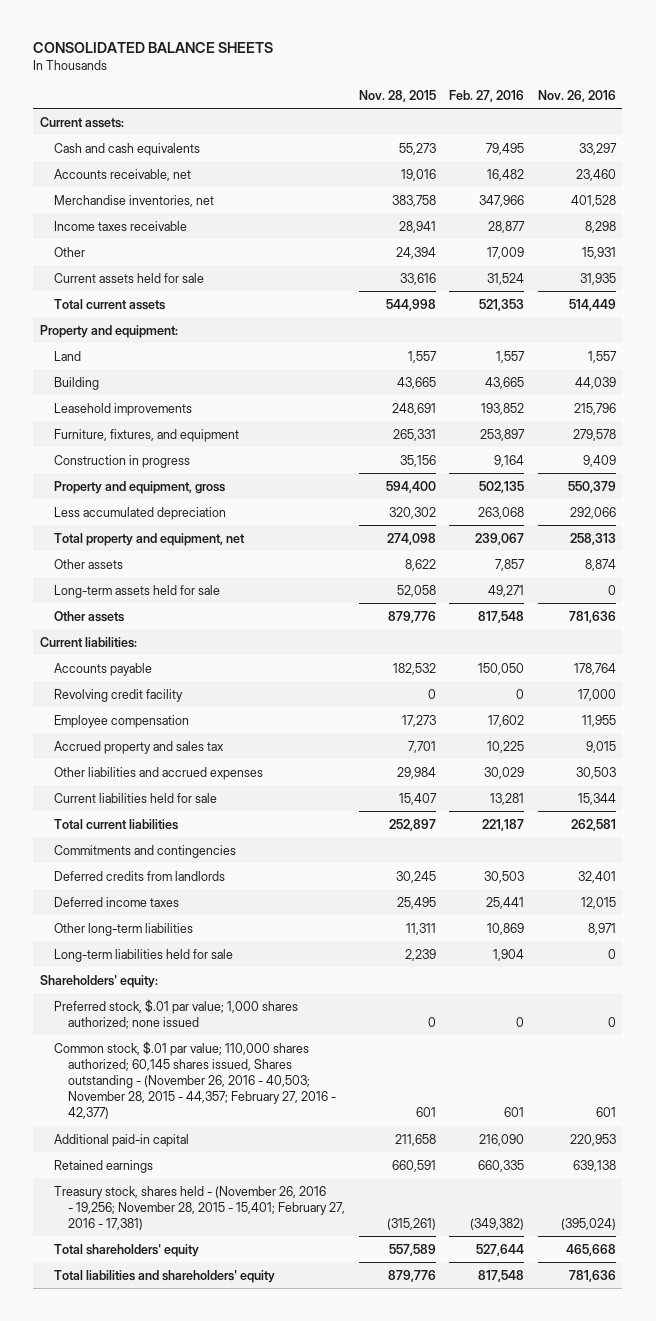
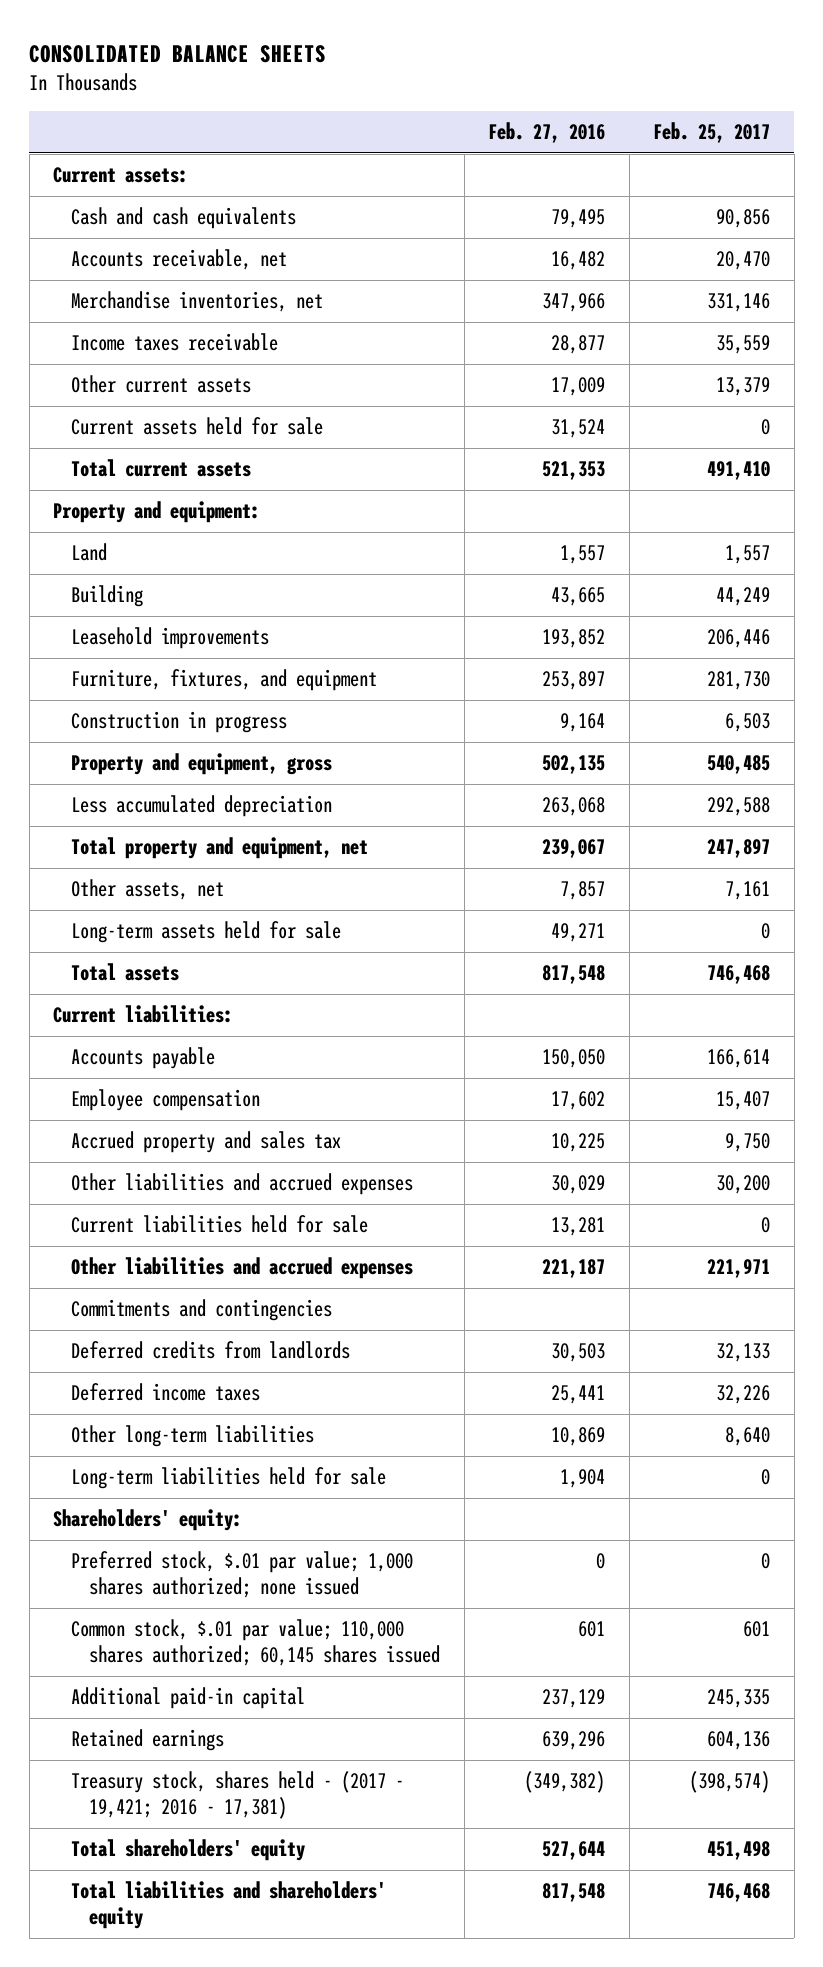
- | Nov. 28, 2015 | Feb. 27, 2016 | Nov. 26, 2016
+ | Feb. 27, 2016 | Feb. 25, 2017
- Other | 24,394 | 17,009 | 15,931
+ Other current assets | 17,009 | 13,379
- Other assets | 8,622 | 7,857 | 8,874
+ Other assets, net | 7,857 | 7,161
- Other assets | 879,776 | 817,548 | 781,636
+ Total assets | 817,548 | 746,468
- Revolving credit facility | 0 | 0 | 17,000
- Total current liabilities | 252,897 | 221,187 | 262,581
+ Other liabilities and accrued expenses | 221,187 | 221,971
- Common stock, $.01 par value; 110,000 shares authorized; 60,145 shares issued, Shares outstanding - (November 26, 2016 - 40,503; November 28, 2015 - 44,357; February 27, 2016 - 42,377) | 601 | 601 | 601
- Additional paid-in capital | 211,658 | 216,090 | 220,953
- Retained earnings | 660,591 | 660,335 | 639,138
- Treasury stock, shares held - (November 26, 2016 - 19,256; November 28, 2015 - 15,401; February 27, 2016 - 17,381) | (315,261) | (349,382) | (395,024)
+ Common stock, $.01 par value; 110,000 shares authorized; 60,145 shares issued | 601 | 601
+ Additional paid-in capital | 237,129 | 245,335
+ Retained earnings | 639,296 | 604,136
+ Treasury stock, shares held - (2017 - 19,421; 2016 - 17,381) | (349,382) | (398,574)

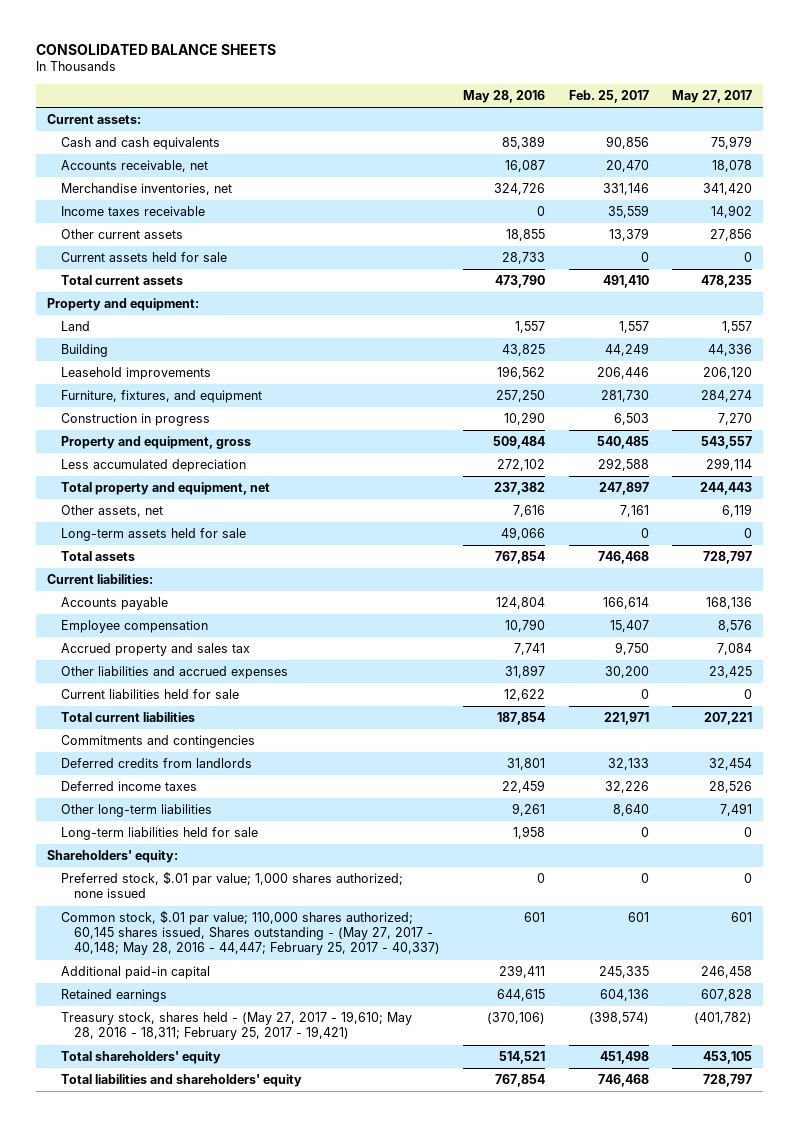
- | Feb. 27, 2016 | Feb. 25, 2017
+ | May 28, 2016 | Feb. 25, 2017 | May 27, 2017
- Other liabilities and accrued expenses | 221,187 | 221,971
+ Total current liabilities | 187,854 | 221,971 | 207,221
- Common stock, $.01 par value; 110,000 shares authorized; 60,145 shares issued | 601 | 601
+ Common stock, $.01 par value; 110,000 shares authorized; 60,145 shares issued, Shares outstanding - (May 27, 2017 - 40,148; May 28, 2016 - 44,447; February 25, 2017 - 40,337) | 601 | 601 | 601
- Treasury stock, shares held - (2017 - 19,421; 2016 - 17,381) | (349,382) | (398,574)
+ Treasury stock, shares held - (May 27, 2017 - 19,610; May 28, 2016 - 18,311; February 25, 2017 - 19,421) | (370,106) | (398,574) | (401,782)

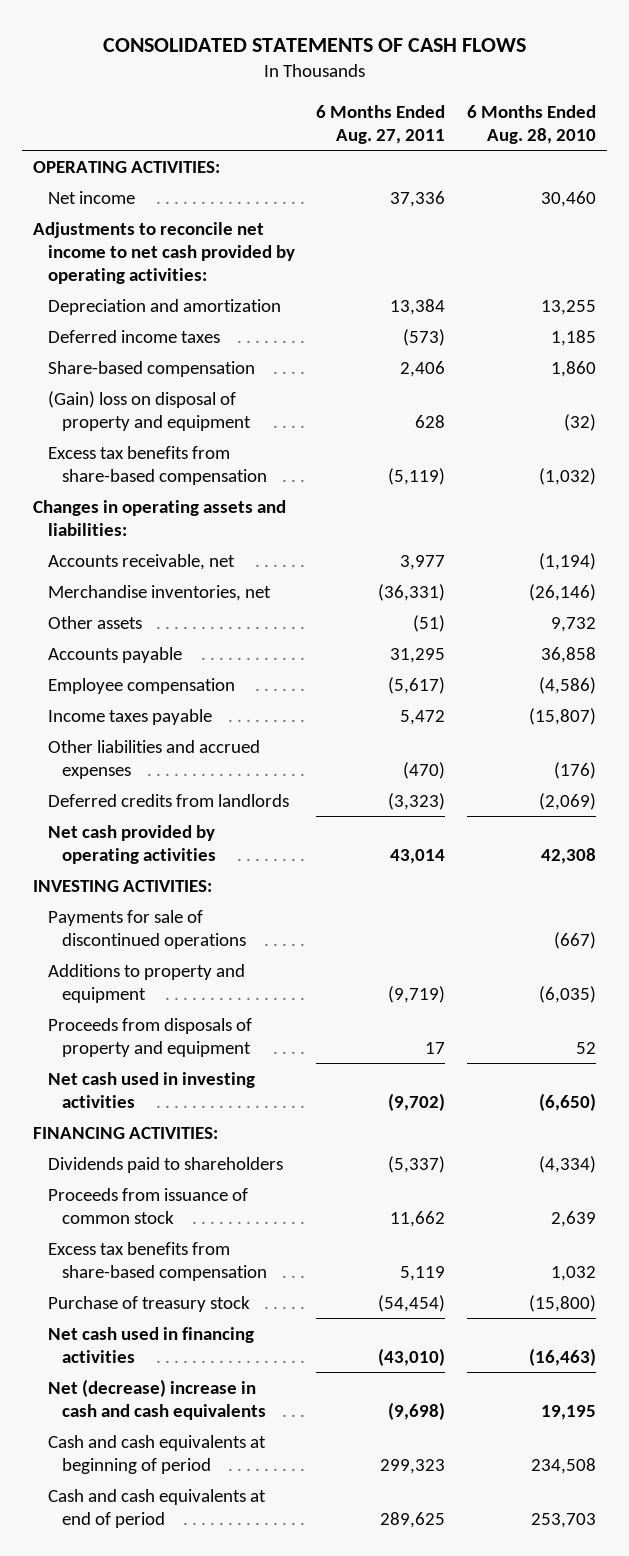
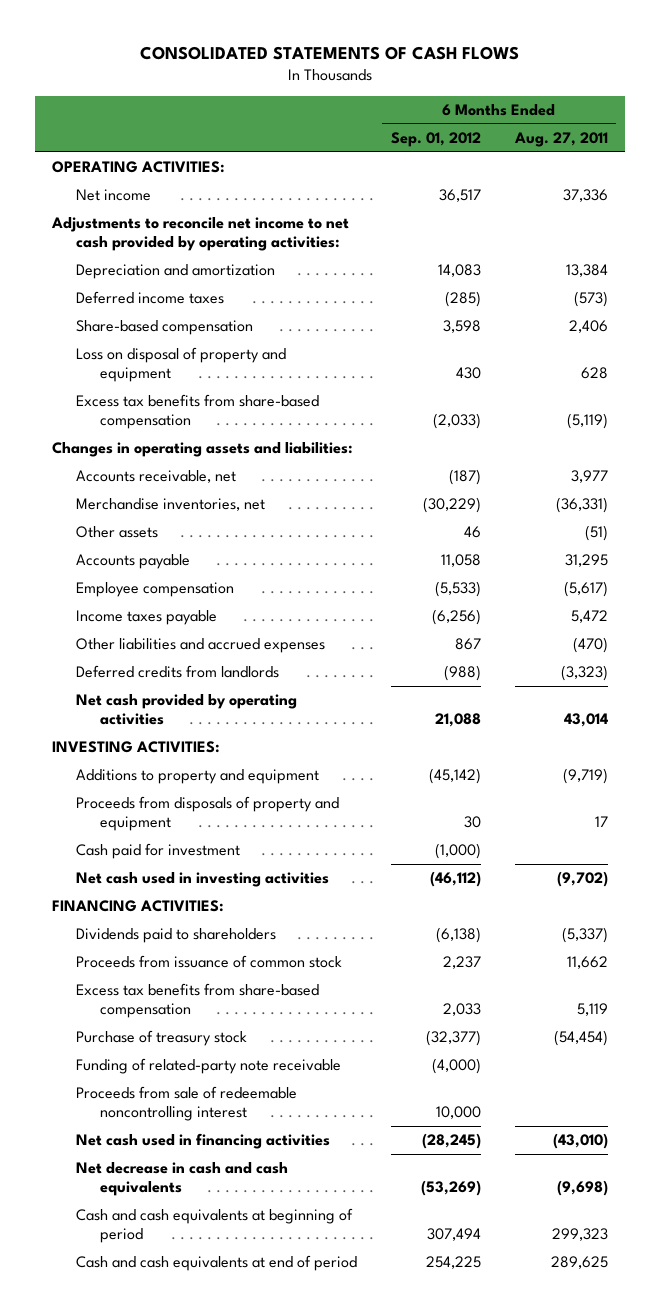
- | 6 Months Ended Aug. 27, 2011 | 6 Months Ended Aug. 28, 2010
+ | 6 Months Ended Sep. 01, 2012 | 6 Months Ended Aug. 27, 2011
- (Gain) loss on disposal of property and equipment | 628 | (32)
+ Loss on disposal of property and equipment | 430 | 628
- Payments for sale of discontinued operations | | (667)
+ Cash paid for investment | (1,000) |
+ Funding of related-party note receivable | (4,000) |
+ Proceeds from sale of redeemable noncontrolling interest | 10,000 |
- Net (decrease) increase in cash and cash equivalents | (9,698) | 19,195
+ Net decrease in cash and cash equivalents | (53,269) | (9,698)

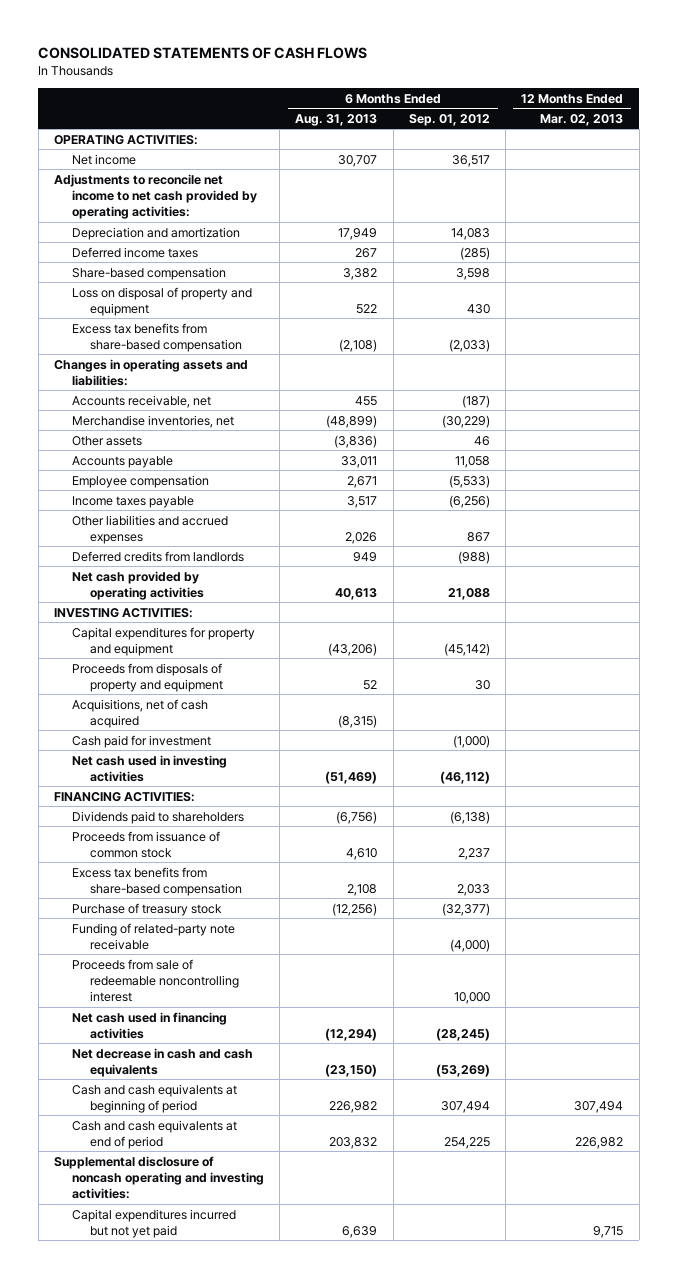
- | 6 Months Ended Sep. 01, 2012 | 6 Months Ended Aug. 27, 2011
+ | 6 Months Ended Aug. 31, 2013 | 6 Months Ended Sep. 01, 2012 | 12 Months Ended Mar. 02, 2013
- Additions to property and equipment | (45,142) | (9,719)
+ Capital expenditures for property and equipment | (43,206) | (45,142) |
+ Acquisitions, net of cash acquired | (8,315) | |
+ Supplemental disclosure of noncash operating and investing activities:
+ Capital expenditures incurred but not yet paid | 6,639 | | 9,715

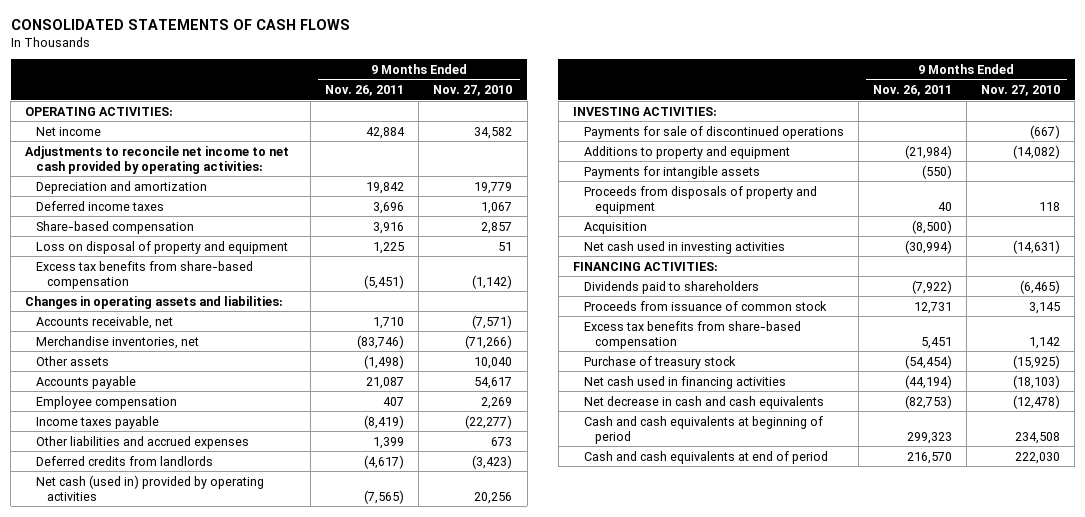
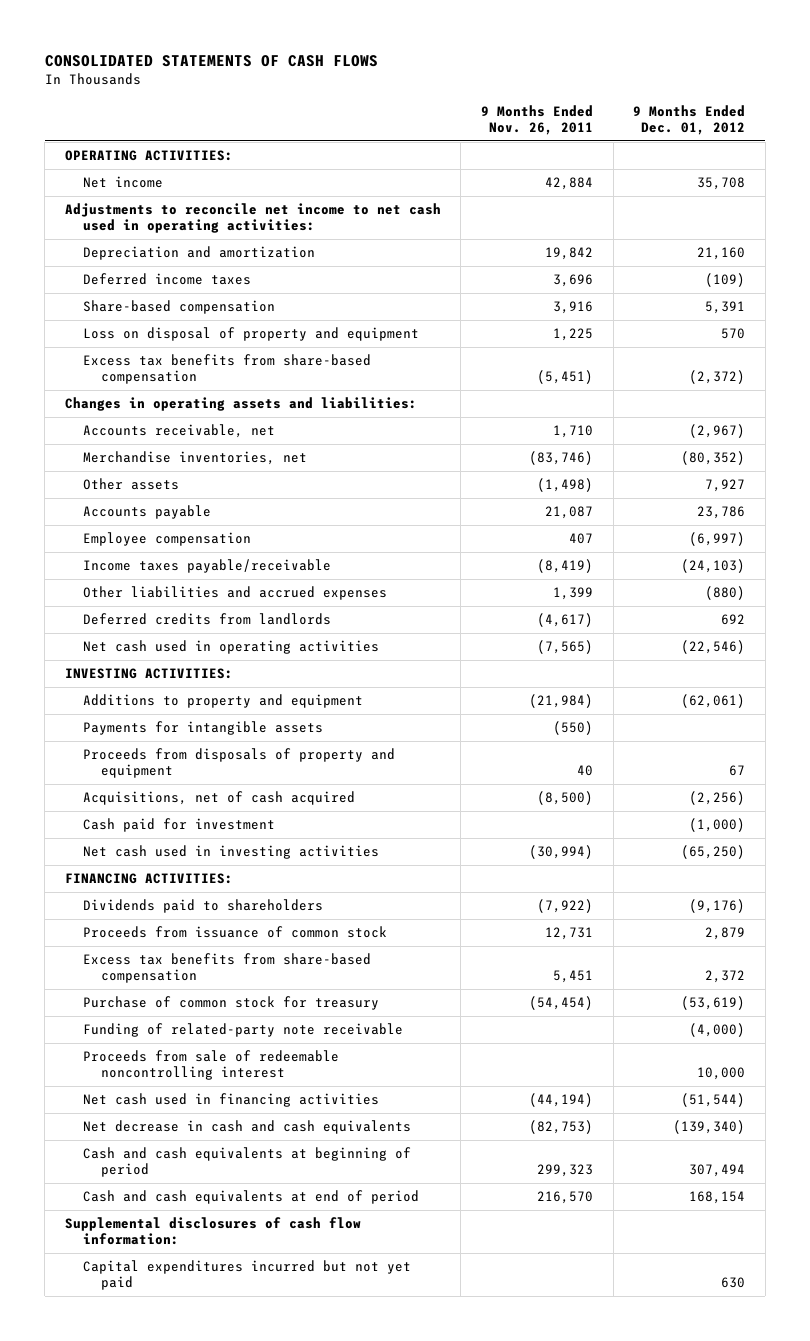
- | 9 Months Ended Nov. 26, 2011 | 9 Months Ended Nov. 27, 2010
+ | 9 Months Ended Nov. 26, 2011 | 9 Months Ended Dec. 01, 2012
- Adjustments to reconcile net income to net cash provided by operating activities:
+ Adjustments to reconcile net income to net cash used in operating activities:
- Income taxes payable | (8,419) | (22,277)
+ Income taxes payable/receivable | (8,419) | (24,103)
- Net cash (used in) provided by operating activities | (7,565) | 20,256
+ Net cash used in operating activities | (7,565) | (22,546)
- Payments for sale of discontinued operations | | (667)
- Acquisition | (8,500) |
+ Acquisitions, net of cash acquired | (8,500) | (2,256)
+ Cash paid for investment | | (1,000)
- Purchase of treasury stock | (54,454) | (15,925)
+ Purchase of common stock for treasury | (54,454) | (53,619)
+ Funding of related-party note receivable | | (4,000)
+ Proceeds from sale of redeemable noncontrolling interest | | 10,000
+ Supplemental disclosures of cash flow information:
+ Capital expenditures incurred but not yet paid | | 630

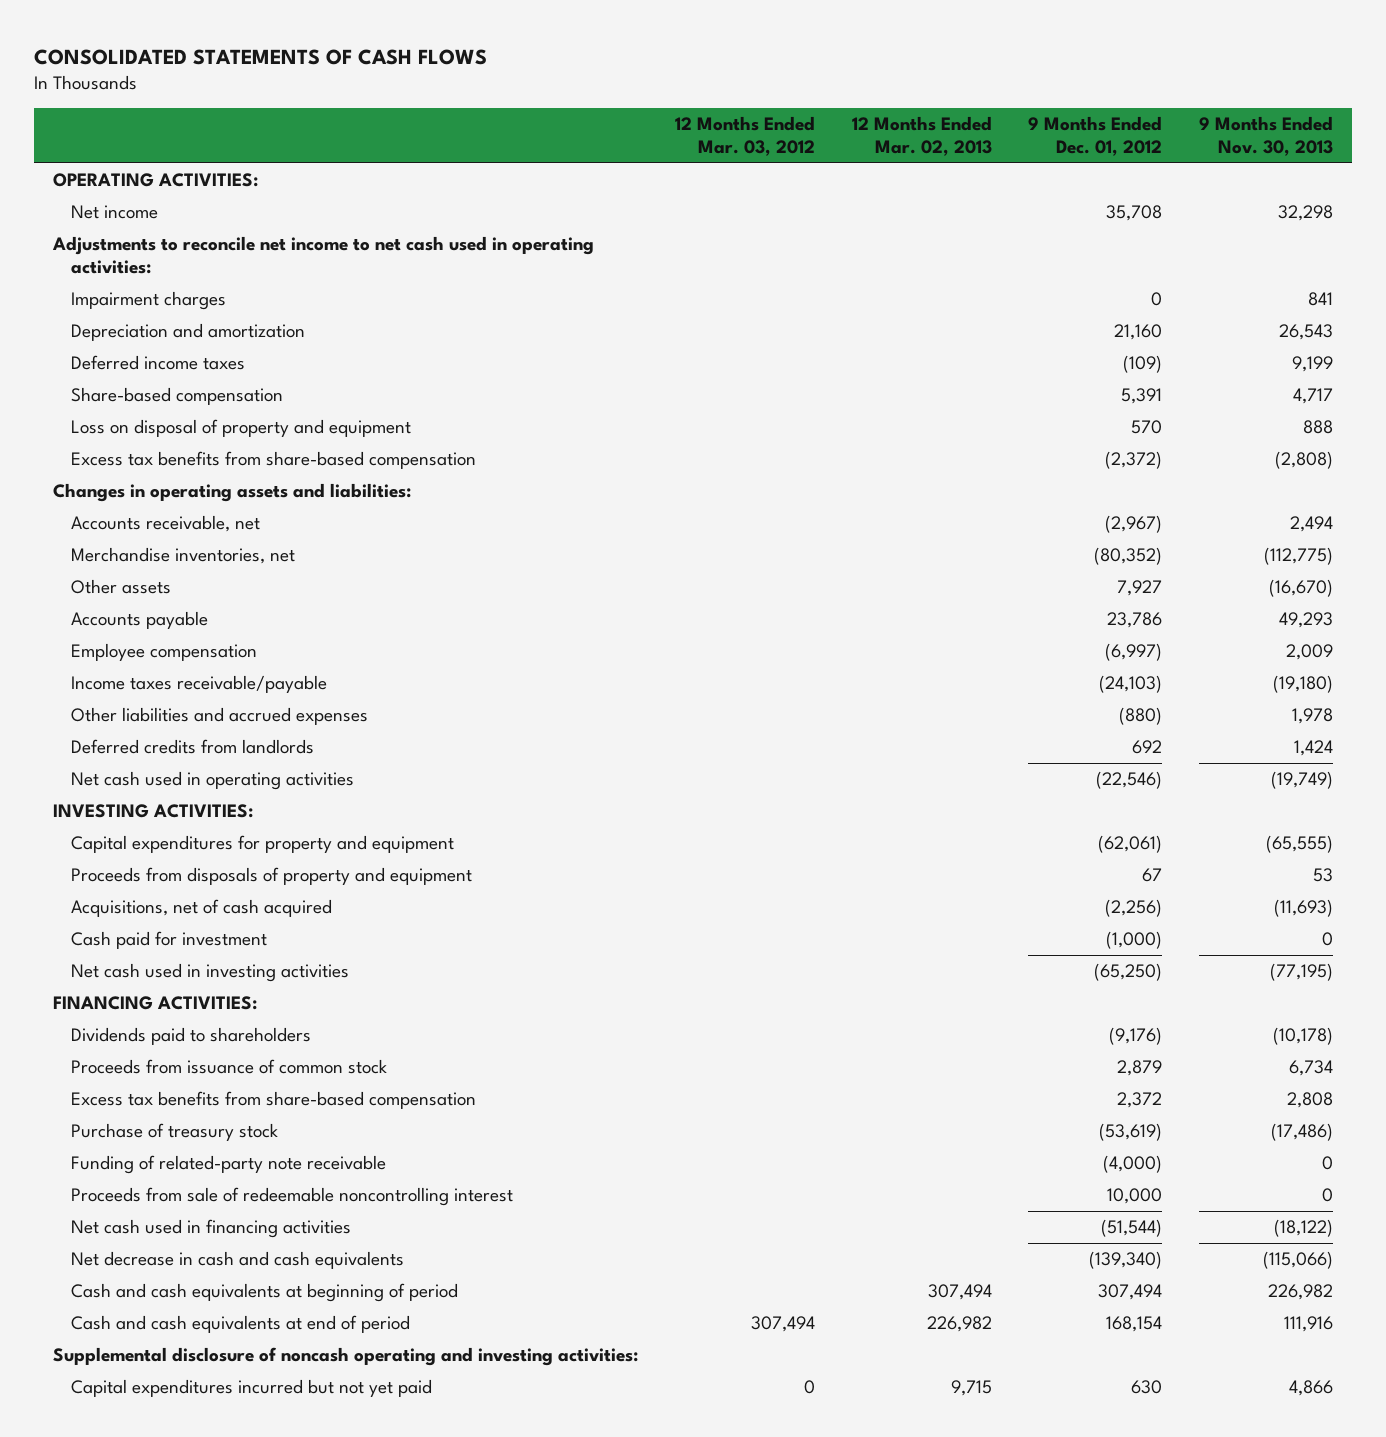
- | 9 Months Ended Nov. 26, 2011 | 9 Months Ended Dec. 01, 2012
+ | 12 Months Ended Mar. 03, 2012 | 12 Months Ended Mar. 02, 2013 | 9 Months Ended Dec. 01, 2012 | 9 Months Ended Nov. 30, 2013
+ Impairment charges | | | 0 | 841
- Income taxes payable/receivable | (8,419) | (24,103)
+ Income taxes receivable/payable | | | (24,103) | (19,180)
- Additions to property and equipment | (21,984) | (62,061)
- Payments for intangible assets | (550) |
+ Capital expenditures for property and equipment | | | (62,061) | (65,555)
- Purchase of common stock for treasury | (54,454) | (53,619)
+ Purchase of treasury stock | | | (53,619) | (17,486)
- Supplemental disclosures of cash flow information:
+ Supplemental disclosure of noncash operating and investing activities:

